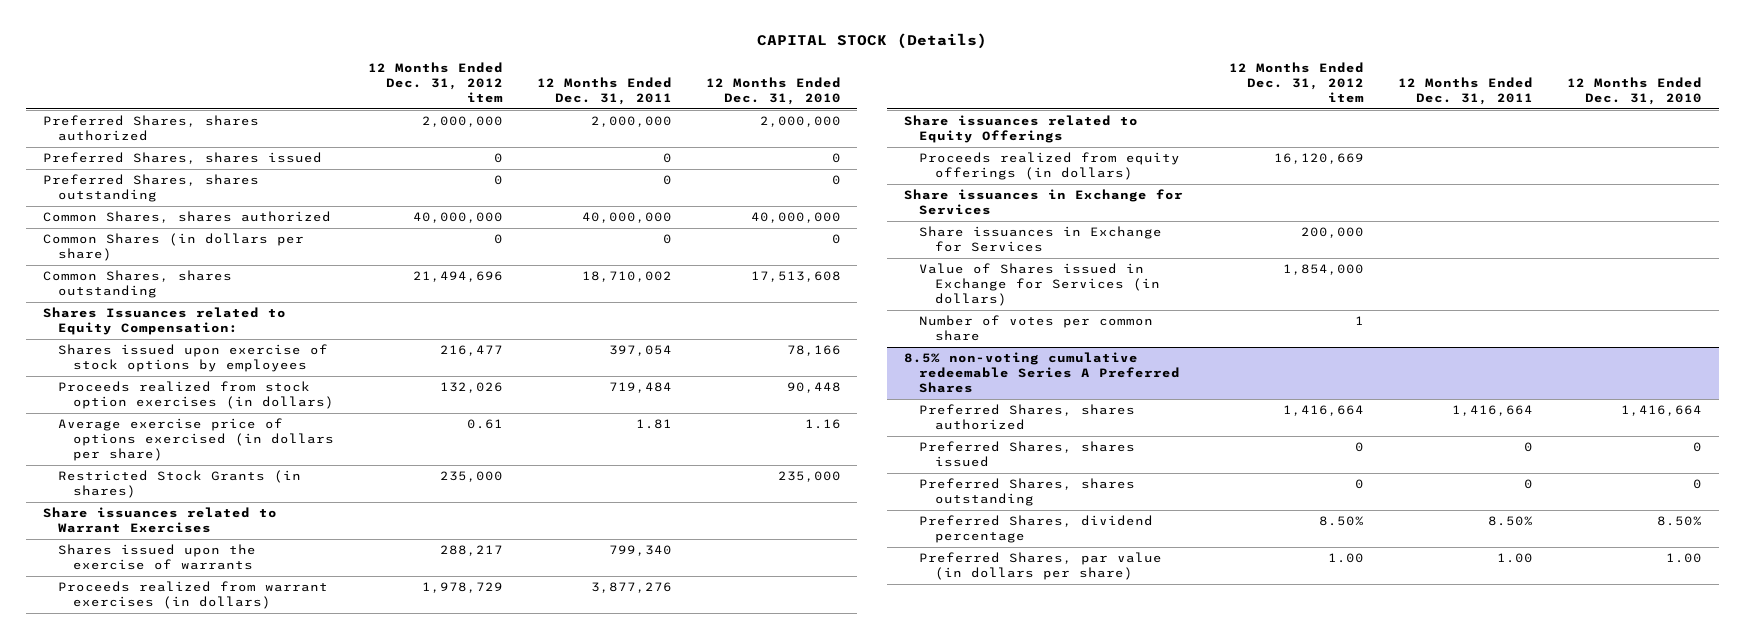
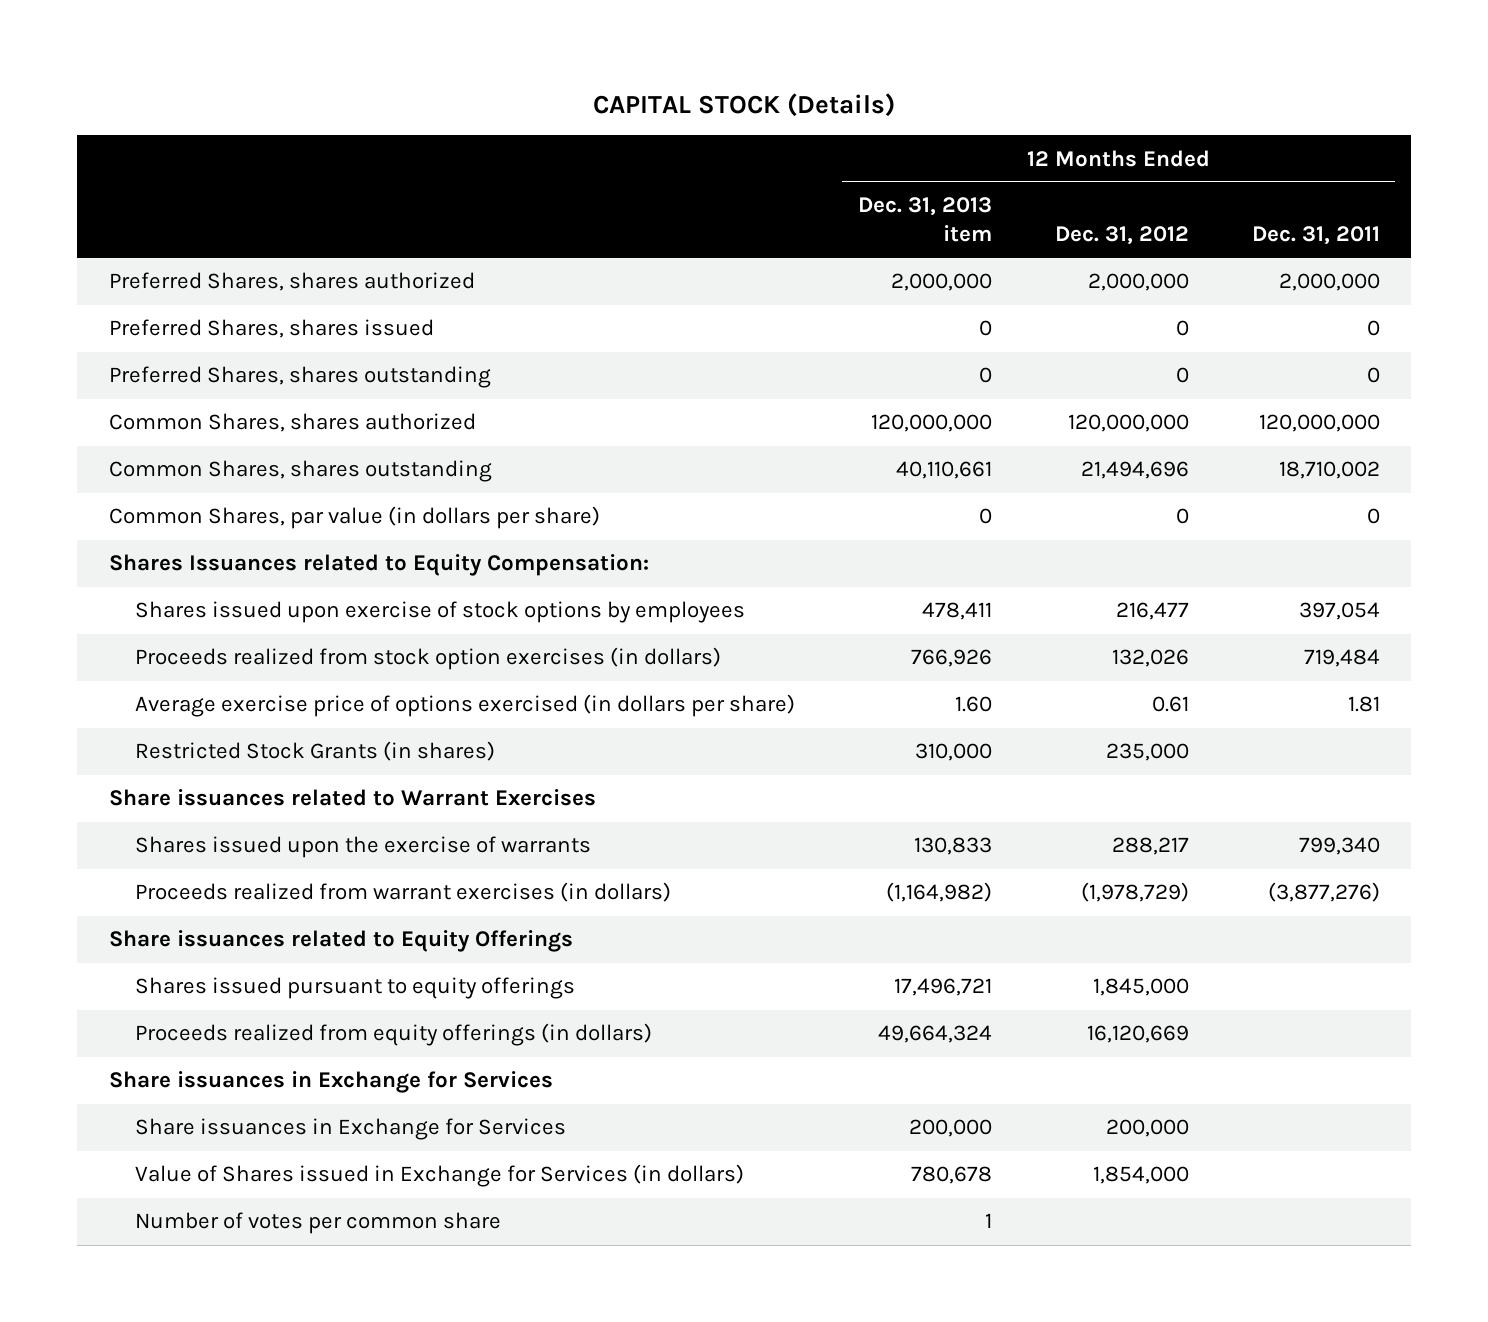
- | 12 Months Ended Dec. 31, 2012 item | 12 Months Ended Dec. 31, 2011 | 12 Months Ended Dec. 31, 2010
+ | 12 Months Ended Dec. 31, 2013 item | 12 Months Ended Dec. 31, 2012 | 12 Months Ended Dec. 31, 2011
- Common Shares, shares authorized | 40,000,000 | 40,000,000 | 40,000,000
- Common Shares (in dollars per share) | 0 | 0 | 0
+ Common Shares, shares authorized | 120,000,000 | 120,000,000 | 120,000,000
+ Common Shares, par value (in dollars per share) | 0 | 0 | 0
- Proceeds realized from warrant exercises (in dollars) | 1,978,729 | 3,877,276 |
+ Proceeds realized from warrant exercises (in dollars) | (1,164,982) | (1,978,729) | (3,877,276)
+ Shares issued pursuant to equity offerings | 17,496,721 | 1,845,000 |
- 8.5% non-voting cumulative redeemable Series A Preferred Shares
- Preferred Shares, shares authorized | 1,416,664 | 1,416,664 | 1,416,664
- Preferred Shares, shares issued | 0 | 0 | 0
- Preferred Shares, shares outstanding | 0 | 0 | 0
- Preferred Shares, dividend percentage | 8.50% | 8.50% | 8.50%
- Preferred Shares, par value (in dollars per share) | 1.00 | 1.00 | 1.00

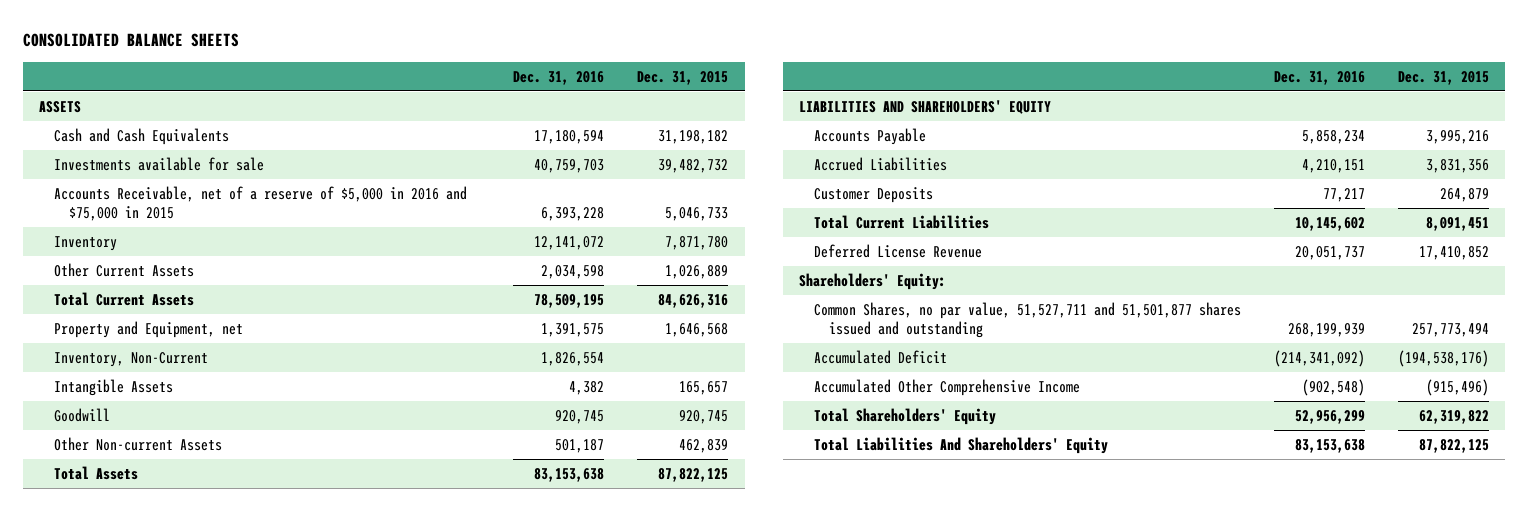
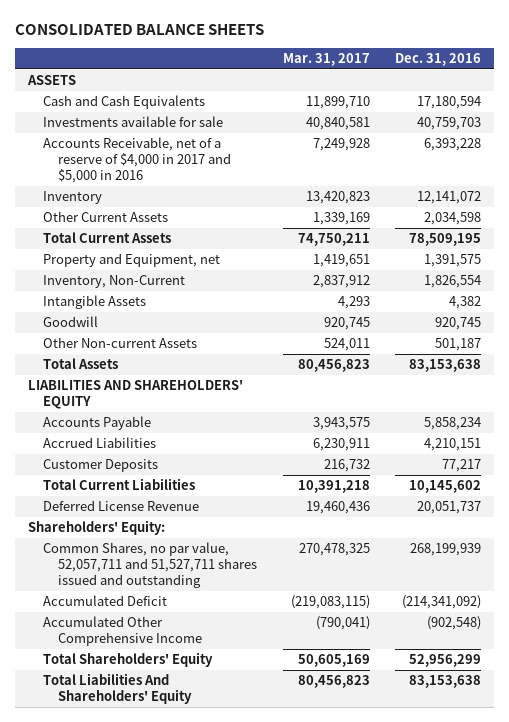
- | Dec. 31, 2016 | Dec. 31, 2015
+ | Mar. 31, 2017 | Dec. 31, 2016
- Accounts Receivable, net of a reserve of $5,000 in 2016 and $75,000 in 2015 | 6,393,228 | 5,046,733
+ Accounts Receivable, net of a reserve of $4,000 in 2017 and $5,000 in 2016 | 7,249,928 | 6,393,228
- Common Shares, no par value, 51,527,711 and 51,501,877 shares issued and outstanding | 268,199,939 | 257,773,494
+ Common Shares, no par value, 52,057,711 and 51,527,711 shares issued and outstanding | 270,478,325 | 268,199,939

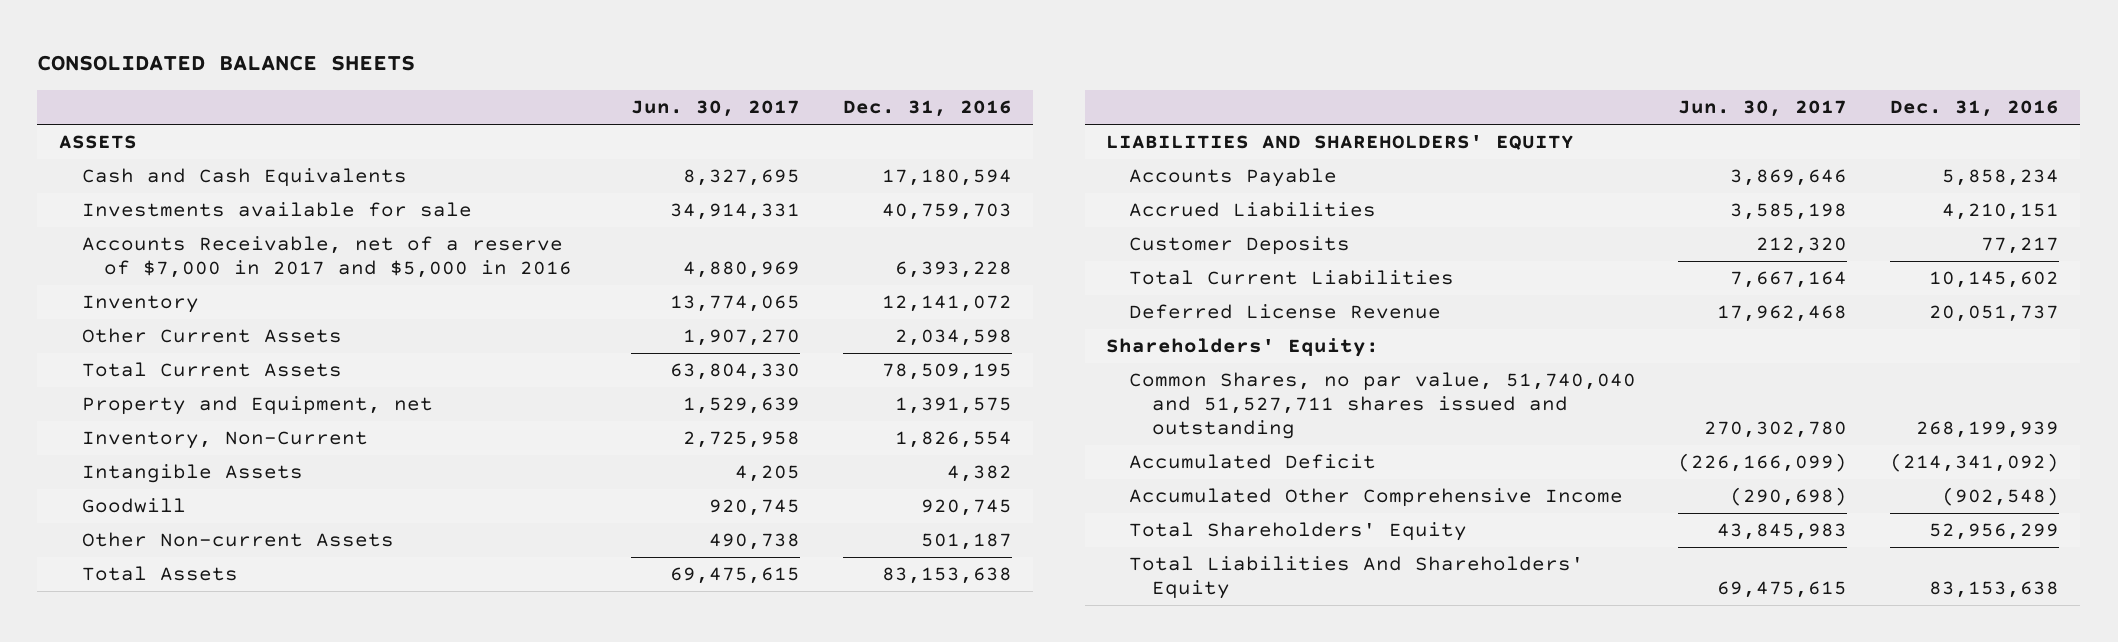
- | Mar. 31, 2017 | Dec. 31, 2016
+ | Jun. 30, 2017 | Dec. 31, 2016
- Accounts Receivable, net of a reserve of $4,000 in 2017 and $5,000 in 2016 | 7,249,928 | 6,393,228
+ Accounts Receivable, net of a reserve of $7,000 in 2017 and $5,000 in 2016 | 4,880,969 | 6,393,228
- Common Shares, no par value, 52,057,711 and 51,527,711 shares issued and outstanding | 270,478,325 | 268,199,939
+ Common Shares, no par value, 51,740,040 and 51,527,711 shares issued and outstanding | 270,302,780 | 268,199,939

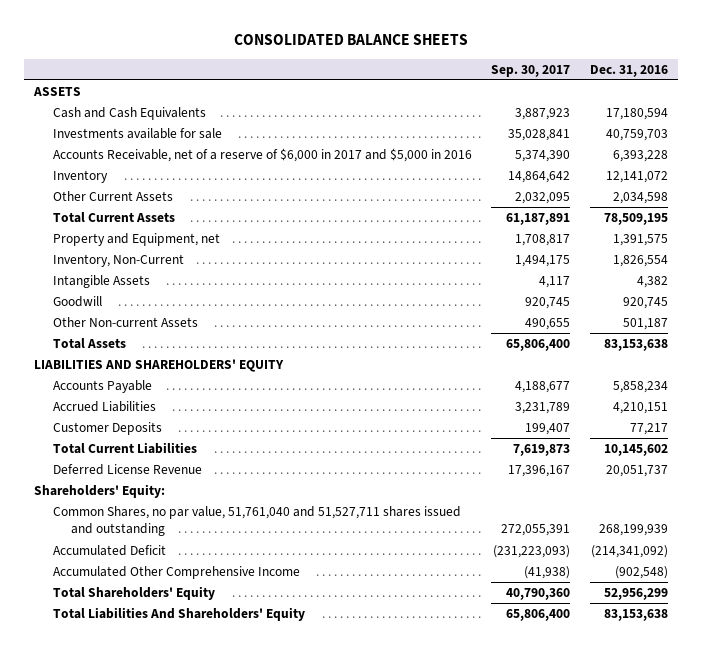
- | Jun. 30, 2017 | Dec. 31, 2016
+ | Sep. 30, 2017 | Dec. 31, 2016
- Accounts Receivable, net of a reserve of $7,000 in 2017 and $5,000 in 2016 | 4,880,969 | 6,393,228
+ Accounts Receivable, net of a reserve of $6,000 in 2017 and $5,000 in 2016 | 5,374,390 | 6,393,228
- Common Shares, no par value, 51,740,040 and 51,527,711 shares issued and outstanding | 270,302,780 | 268,199,939
+ Common Shares, no par value, 51,761,040 and 51,527,711 shares issued and outstanding | 272,055,391 | 268,199,939

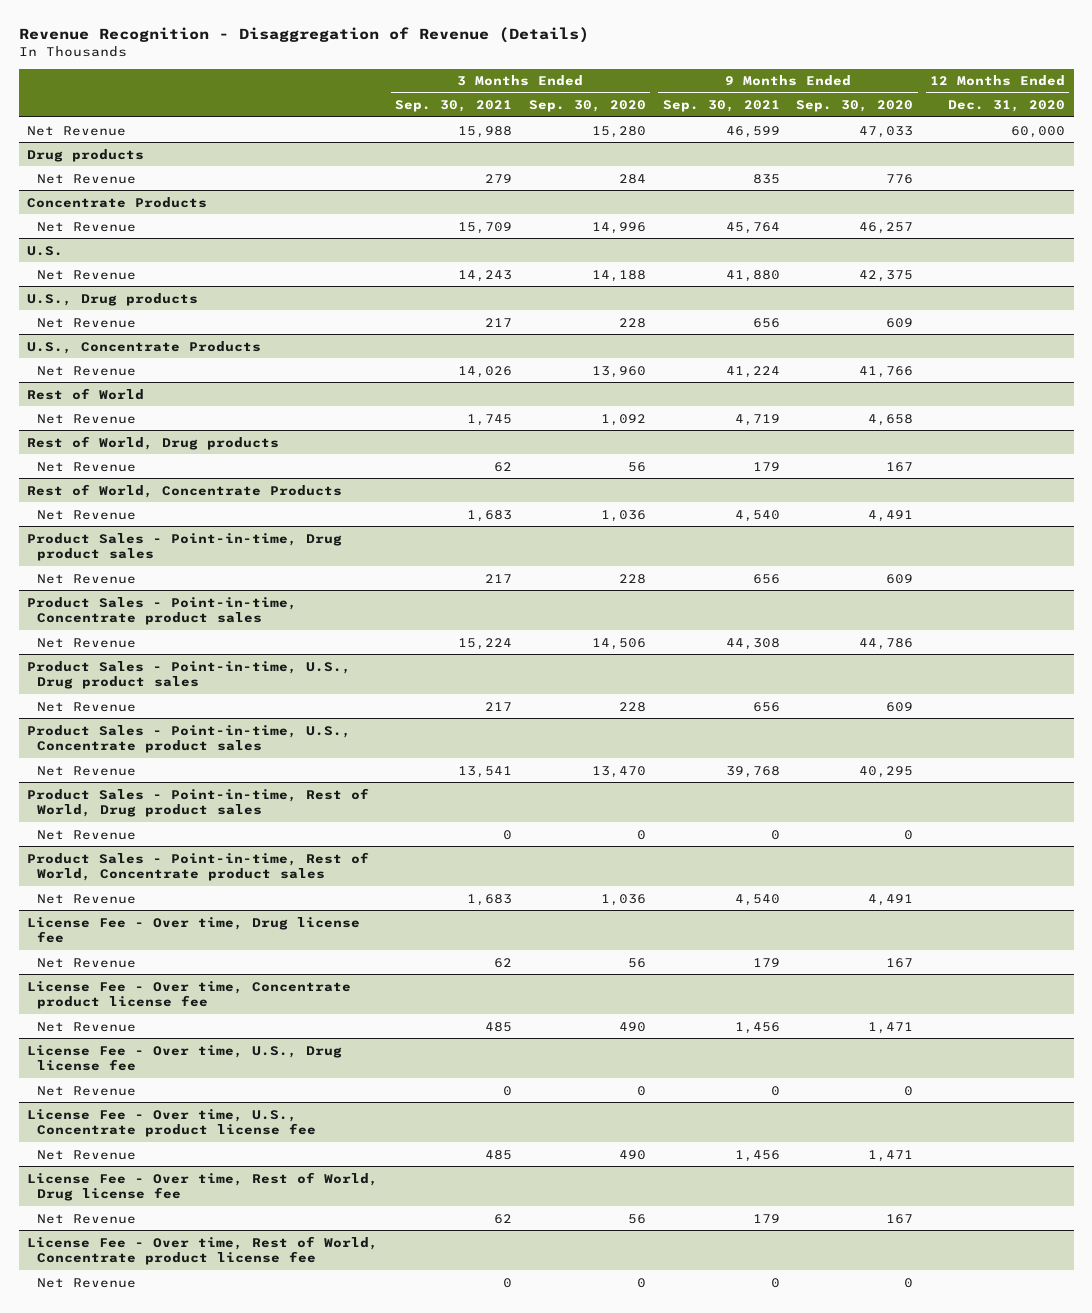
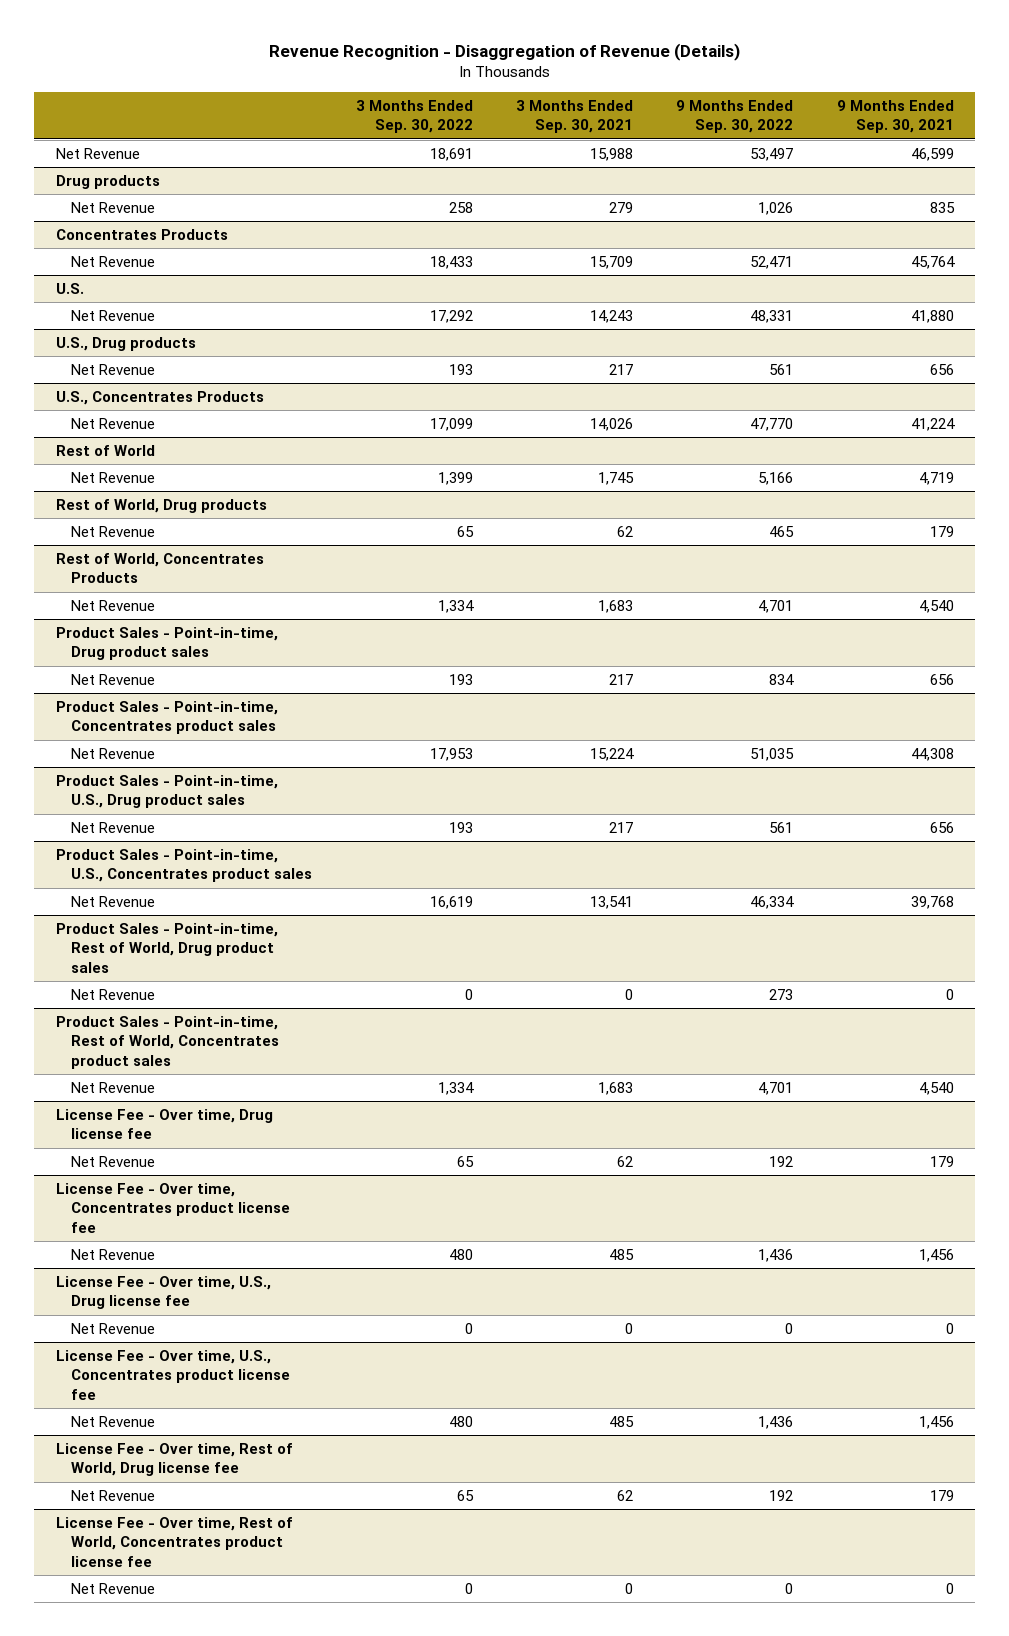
- | 3 Months Ended Sep. 30, 2021 | 3 Months Ended Sep. 30, 2020 | 9 Months Ended Sep. 30, 2021 | 9 Months Ended Sep. 30, 2020 | 12 Months Ended Dec. 31, 2020
+ | 3 Months Ended Sep. 30, 2022 | 3 Months Ended Sep. 30, 2021 | 9 Months Ended Sep. 30, 2022 | 9 Months Ended Sep. 30, 2021
- Concentrate Products
+ Concentrates Products
- U.S., Concentrate Products
+ U.S., Concentrates Products
- Rest of World, Concentrate Products
+ Rest of World, Concentrates Products
- Product Sales - Point-in-time, Concentrate product sales
+ Product Sales - Point-in-time, Concentrates product sales
- Product Sales - Point-in-time, U.S., Concentrate product sales
+ Product Sales - Point-in-time, U.S., Concentrates product sales
- Product Sales - Point-in-time, Rest of World, Concentrate product sales
+ Product Sales - Point-in-time, Rest of World, Concentrates product sales
- License Fee - Over time, Concentrate product license fee
+ License Fee - Over time, Concentrates product license fee
- License Fee - Over time, U.S., Concentrate product license fee
+ License Fee - Over time, U.S., Concentrates product license fee
- License Fee - Over time, Rest of World, Concentrate product license fee
+ License Fee - Over time, Rest of World, Concentrates product license fee

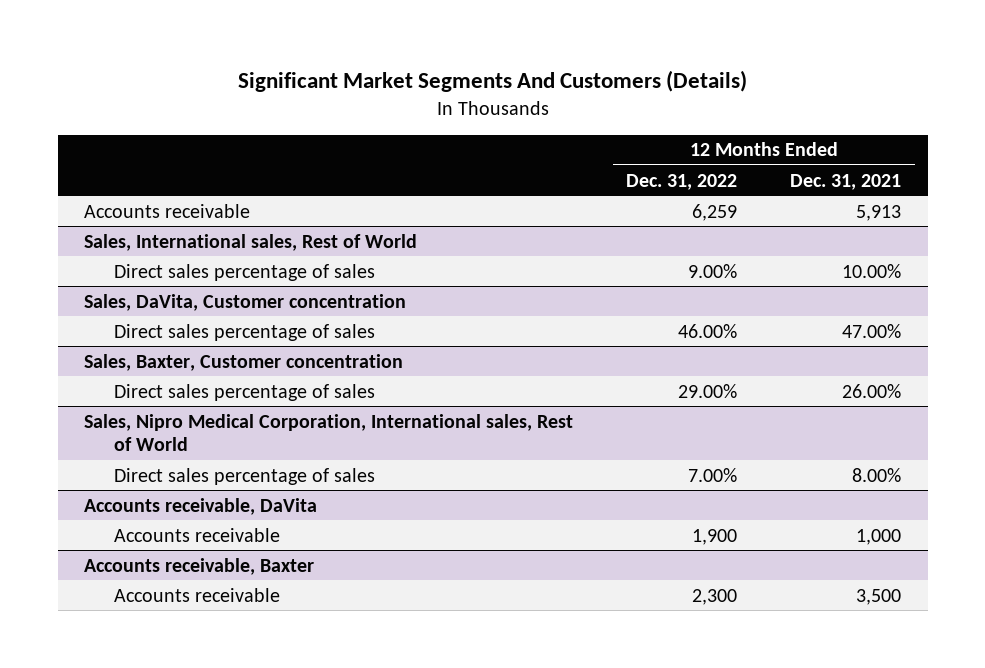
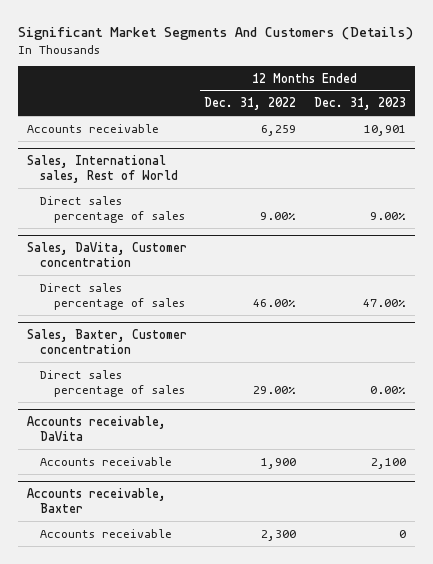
- | 12 Months Ended Dec. 31, 2022 | 12 Months Ended Dec. 31, 2021
+ | 12 Months Ended Dec. 31, 2022 | 12 Months Ended Dec. 31, 2023
- Sales, Nipro Medical Corporation, International sales, Rest of World
- Direct sales percentage of sales | 7.00% | 8.00%

